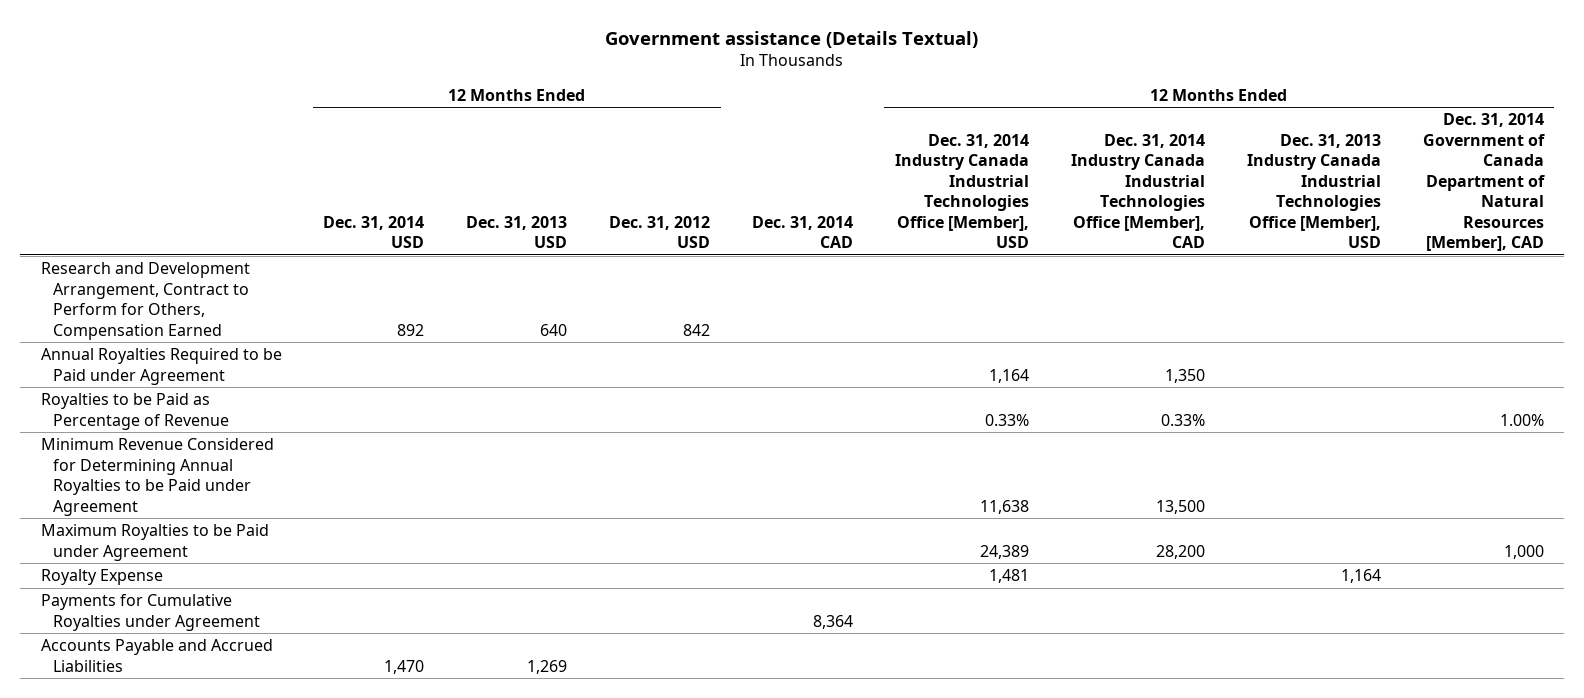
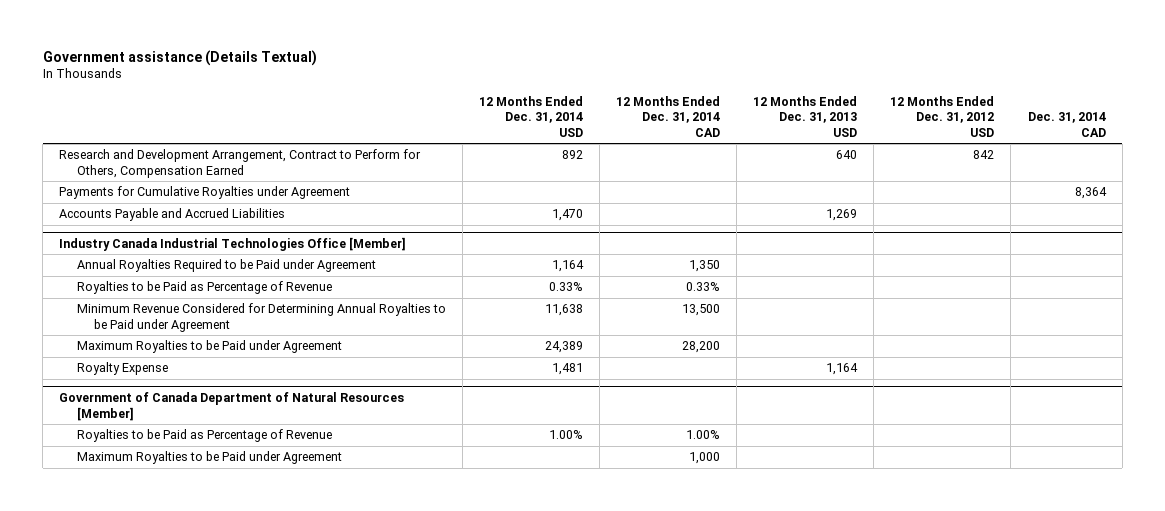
- | 12 Months Ended Dec. 31, 2014 USD | 12 Months Ended Dec. 31, 2013 USD | 12 Months Ended Dec. 31, 2012 USD | Dec. 31, 2014 CAD | 12 Months Ended Dec. 31, 2014 Industry Canada Industrial Technologies Office [Member], USD | 12 Months Ended Dec. 31, 2014 Industry Canada Industrial Technologies Office [Member], CAD | 12 Months Ended Dec. 31, 2013 Industry Canada Industrial Technologies Office [Member], USD | 12 Months Ended Dec. 31, 2014 Government of Canada Department of Natural Resources [Member], CAD
+ | 12 Months Ended Dec. 31, 2014 USD | 12 Months Ended Dec. 31, 2014 CAD | 12 Months Ended Dec. 31, 2013 USD | 12 Months Ended Dec. 31, 2012 USD | Dec. 31, 2014 CAD
- Annual Royalties Required to be Paid under Agreement | | | | | 1,164 | 1,350 | |
- Royalties to be Paid as Percentage of Revenue | | | | | 0.33% | 0.33% | | 1.00%
- Minimum Revenue Considered for Determining Annual Royalties to be Paid under Agreement | | | | | 11,638 | 13,500 | |
- Maximum Royalties to be Paid under Agreement | | | | | 24,389 | 28,200 | | 1,000
- Royalty Expense | | | | | 1,481 | | 1,164 |
+ Industry Canada Industrial Technologies Office [Member]
+ Annual Royalties Required to be Paid under Agreement | 1,164 | 1,350 | | |
+ Royalties to be Paid as Percentage of Revenue | 0.33% | 0.33% | | |
+ Minimum Revenue Considered for Determining Annual Royalties to be Paid under Agreement | 11,638 | 13,500 | | |
+ Maximum Royalties to be Paid under Agreement | 24,389 | 28,200 | | |
+ Royalty Expense | 1,481 | | 1,164 | |
+ Government of Canada Department of Natural Resources [Member]
+ Royalties to be Paid as Percentage of Revenue | 1.00% | 1.00% | | |
+ Maximum Royalties to be Paid under Agreement | | 1,000 | | |

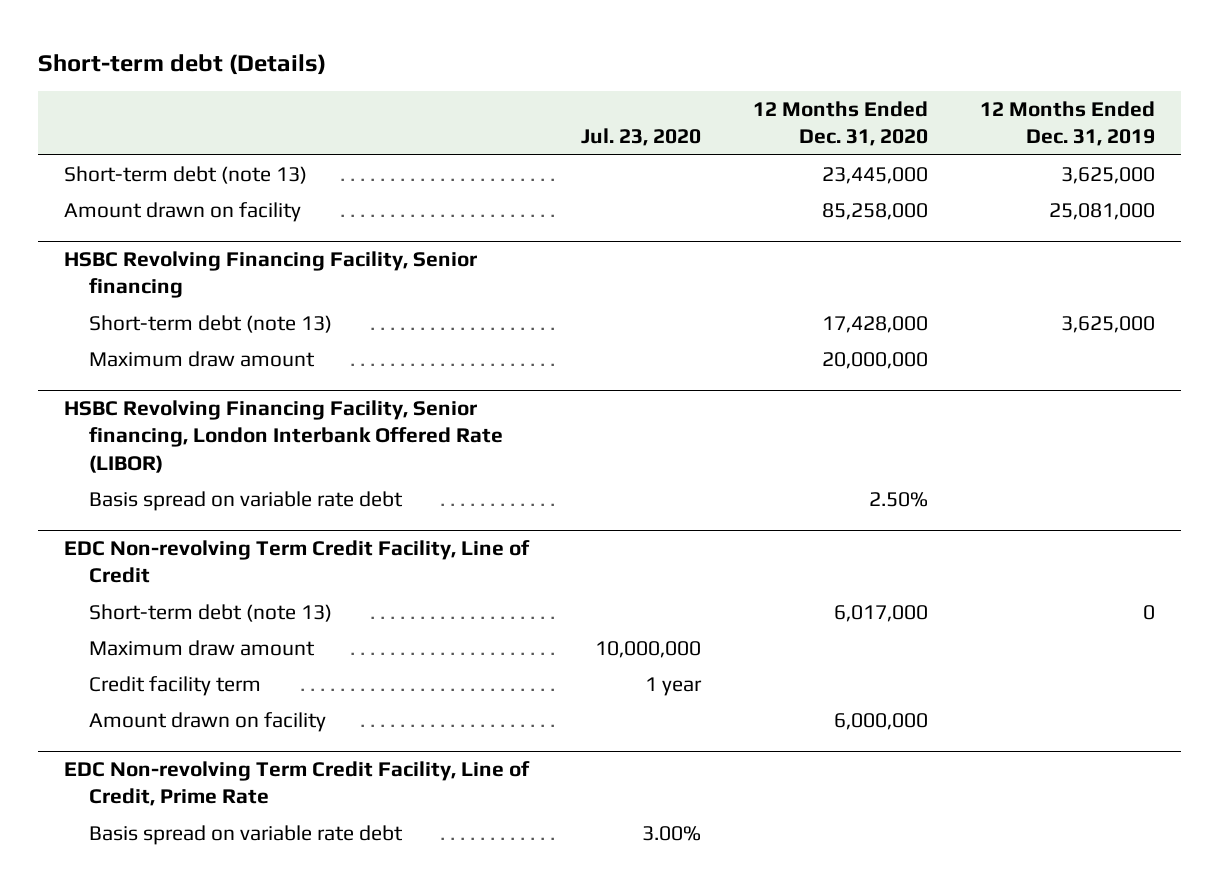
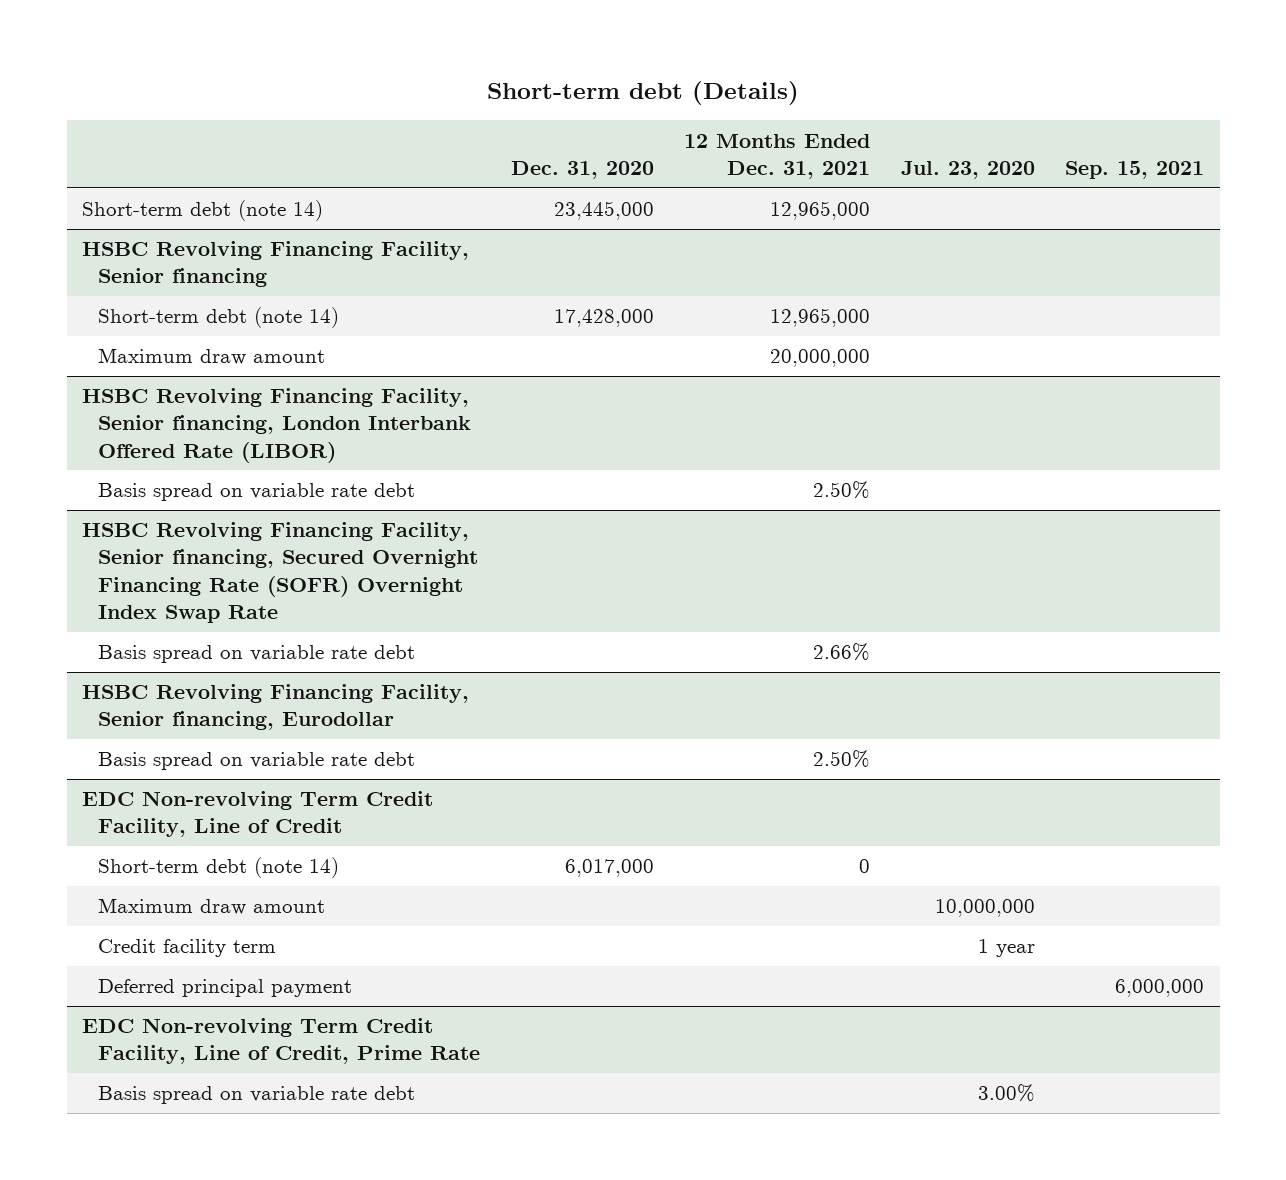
- | Jul. 23, 2020 | 12 Months Ended Dec. 31, 2020 | 12 Months Ended Dec. 31, 2019
+ | Dec. 31, 2020 | 12 Months Ended Dec. 31, 2021 | Jul. 23, 2020 | Sep. 15, 2021
- Short-term debt (note 13) | | 23,445,000 | 3,625,000
- Amount drawn on facility | | 85,258,000 | 25,081,000
+ Short-term debt (note 14) | 23,445,000 | 12,965,000 | |
@ HSBC Revolving Financing Facility, Senior financing
- Short-term debt (note 13) | | 17,428,000 | 3,625,000
+ Short-term debt (note 14) | 17,428,000 | 12,965,000 | |
+ HSBC Revolving Financing Facility, Senior financing, Secured Overnight Financing Rate (SOFR) Overnight Index Swap Rate
+ Basis spread on variable rate debt | | 2.66% | |
+ HSBC Revolving Financing Facility, Senior financing, Eurodollar
+ Basis spread on variable rate debt | | 2.50% | |
@ EDC Non-revolving Term Credit Facility, Line of Credit
- Short-term debt (note 13) | | 6,017,000 | 0
+ Short-term debt (note 14) | 6,017,000 | 0 | |
- Amount drawn on facility | | 6,000,000 |
+ Deferred principal payment | | | | 6,000,000

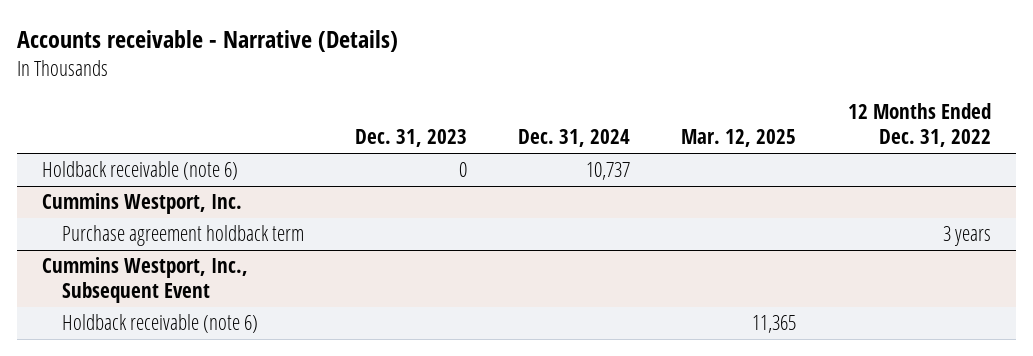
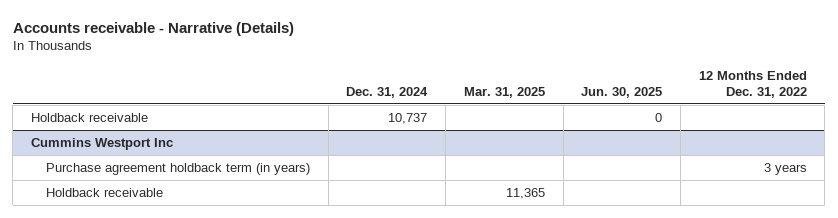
- | Dec. 31, 2023 | Dec. 31, 2024 | Mar. 12, 2025 | 12 Months Ended Dec. 31, 2022
+ | Dec. 31, 2024 | Mar. 31, 2025 | Jun. 30, 2025 | 12 Months Ended Dec. 31, 2022
- Holdback receivable (note 6) | 0 | 10,737 | |
- Cummins Westport, Inc.
- Purchase agreement holdback term | | | | 3 years
- Cummins Westport, Inc., Subsequent Event
- Holdback receivable (note 6) | | | 11,365 |
+ Holdback receivable | 10,737 | | 0 |
+ Cummins Westport Inc
+ Purchase agreement holdback term (in years) | | | | 3 years
+ Holdback receivable | | 11,365 | |

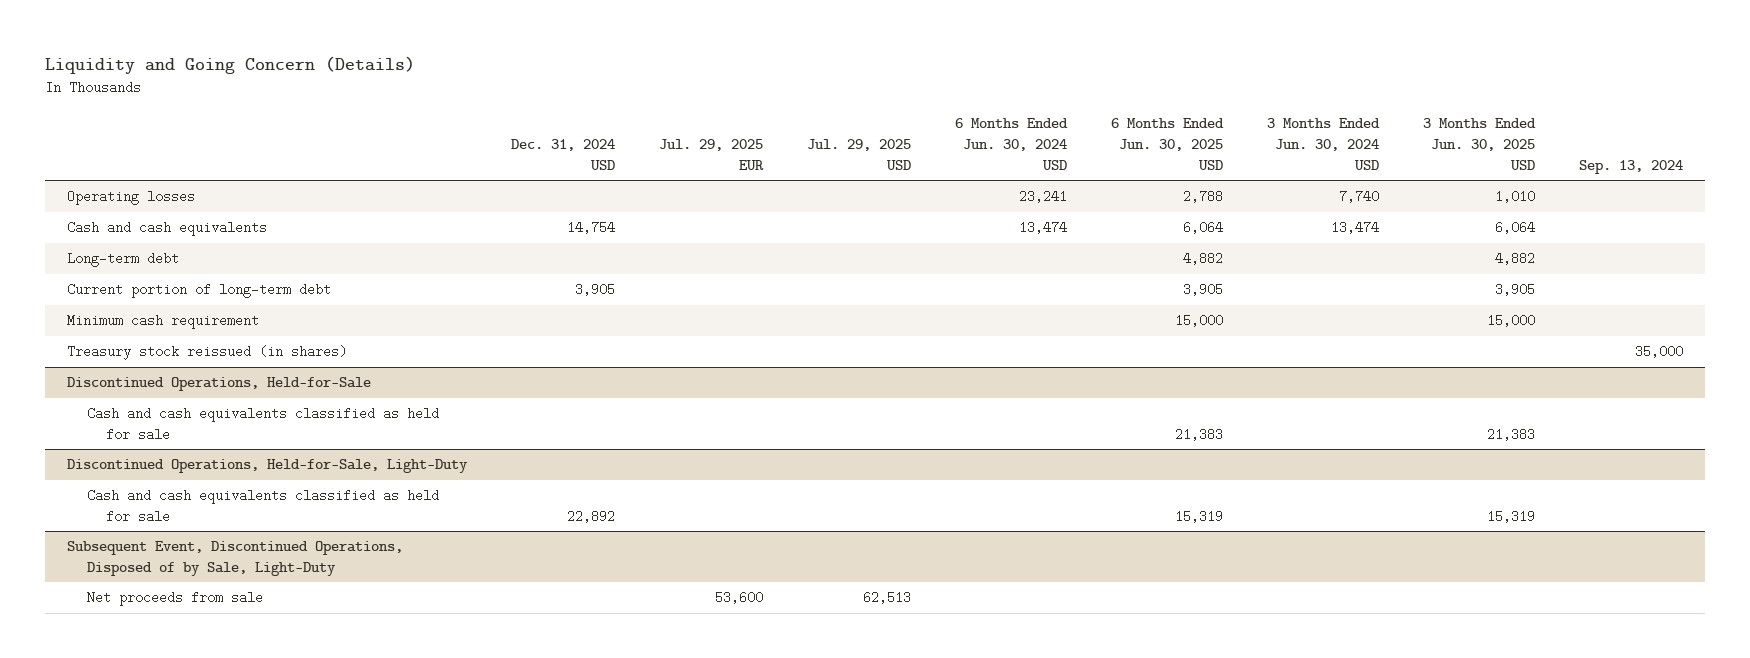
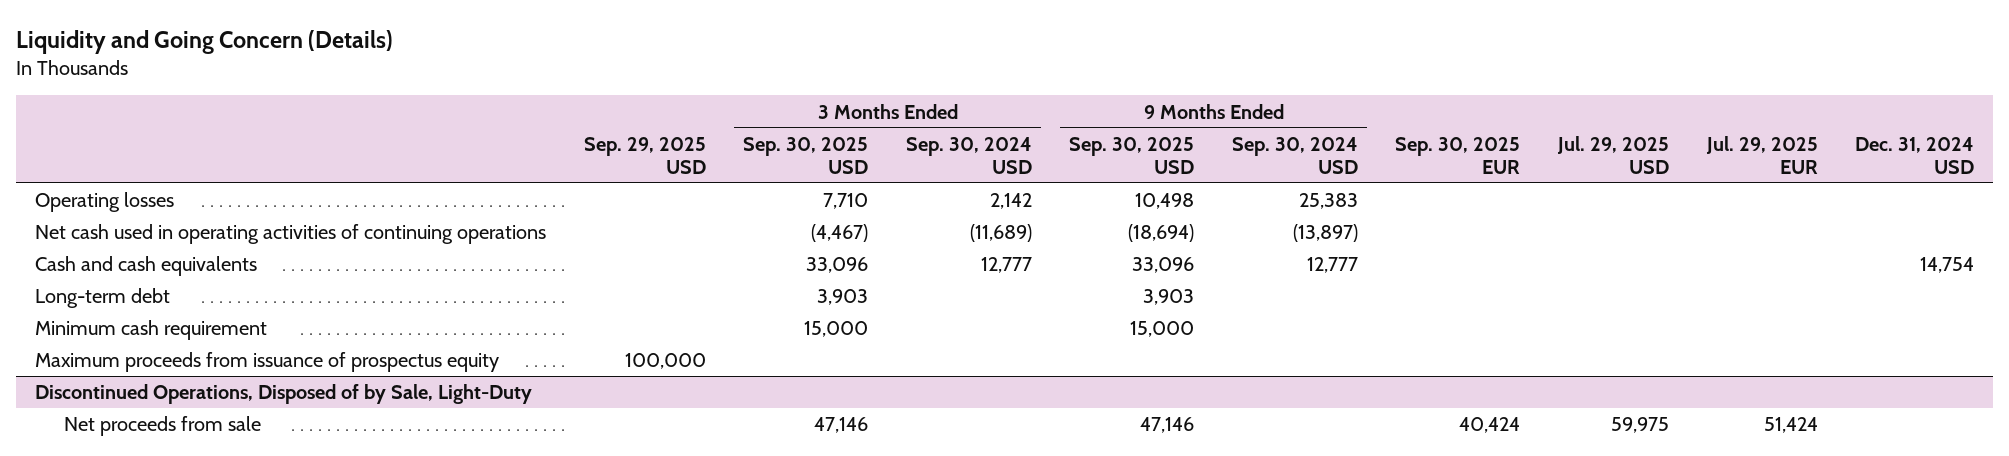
- | Dec. 31, 2024 USD | Jul. 29, 2025 EUR | Jul. 29, 2025 USD | 6 Months Ended Jun. 30, 2024 USD | 6 Months Ended Jun. 30, 2025 USD | 3 Months Ended Jun. 30, 2024 USD | 3 Months Ended Jun. 30, 2025 USD | Sep. 13, 2024
+ | Sep. 29, 2025 USD | 3 Months Ended Sep. 30, 2025 USD | 3 Months Ended Sep. 30, 2024 USD | 9 Months Ended Sep. 30, 2025 USD | 9 Months Ended Sep. 30, 2024 USD | Sep. 30, 2025 EUR | Jul. 29, 2025 USD | Jul. 29, 2025 EUR | Dec. 31, 2024 USD
+ Net cash used in operating activities of continuing operations | | (4,467) | (11,689) | (18,694) | (13,897) | | | |
- Current portion of long-term debt | 3,905 | | | | 3,905 | | 3,905 |
- Treasury stock reissued (in shares) | | | | | | | | 35,000
- Discontinued Operations, Held-for-Sale
- Cash and cash equivalents classified as held for sale | | | | | 21,383 | | 21,383 |
- Discontinued Operations, Held-for-Sale, Light-Duty
- Cash and cash equivalents classified as held for sale | 22,892 | | | | 15,319 | | 15,319 |
- Subsequent Event, Discontinued Operations, Disposed of by Sale, Light-Duty
- Net proceeds from sale | | 53,600 | 62,513 | | | | |
+ Maximum proceeds from issuance of prospectus equity | 100,000 | | | | | | | |
+ Discontinued Operations, Disposed of by Sale, Light-Duty
+ Net proceeds from sale | | 47,146 | | 47,146 | | 40,424 | 59,975 | 51,424 |

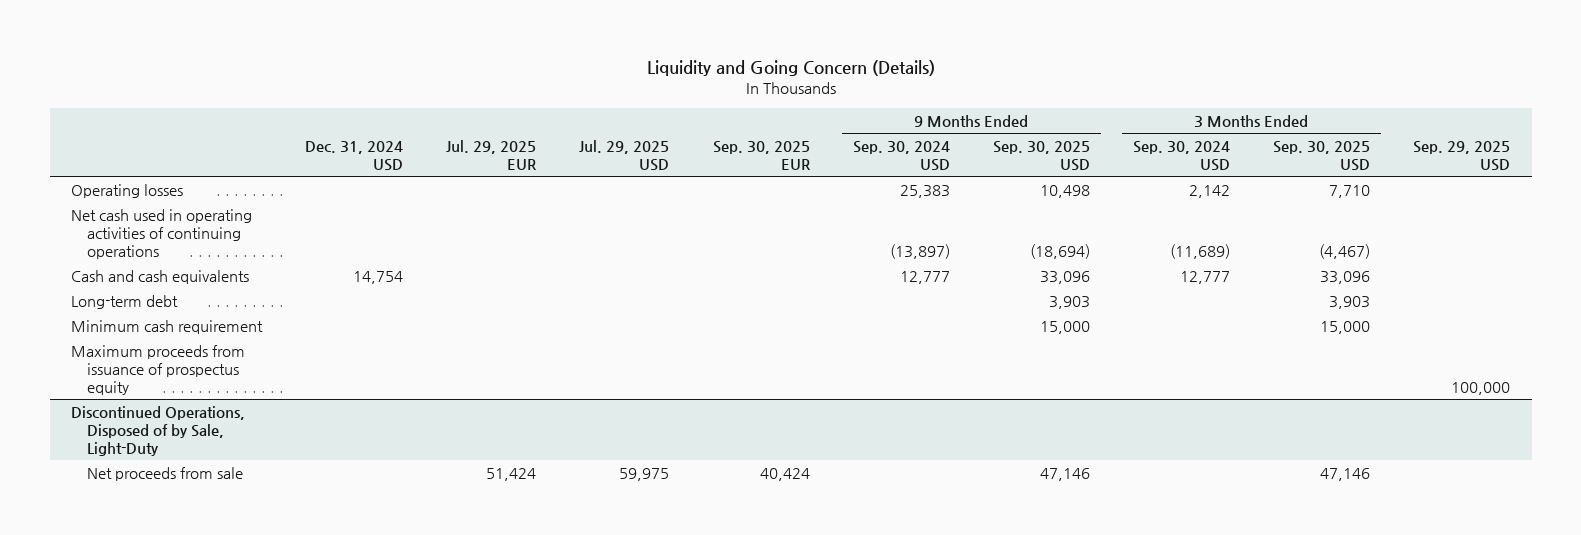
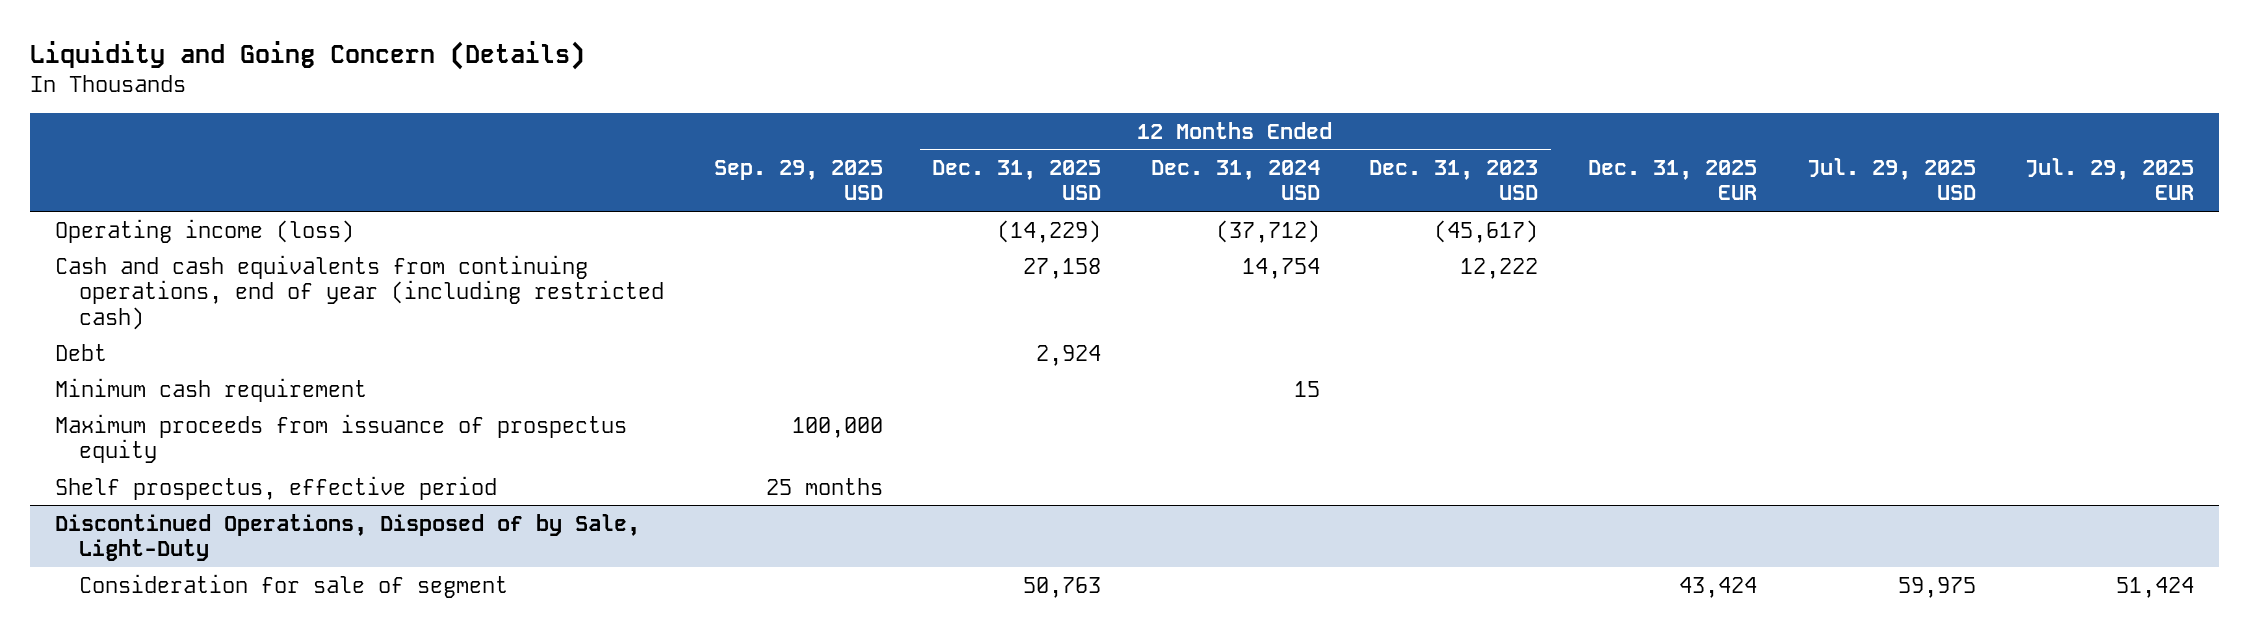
- | Dec. 31, 2024 USD | Jul. 29, 2025 EUR | Jul. 29, 2025 USD | Sep. 30, 2025 EUR | 9 Months Ended Sep. 30, 2024 USD | 9 Months Ended Sep. 30, 2025 USD | 3 Months Ended Sep. 30, 2024 USD | 3 Months Ended Sep. 30, 2025 USD | Sep. 29, 2025 USD
+ | Sep. 29, 2025 USD | 12 Months Ended Dec. 31, 2025 USD | 12 Months Ended Dec. 31, 2024 USD | 12 Months Ended Dec. 31, 2023 USD | Dec. 31, 2025 EUR | Jul. 29, 2025 USD | Jul. 29, 2025 EUR
- Operating losses | | | | | 25,383 | 10,498 | 2,142 | 7,710 |
- Net cash used in operating activities of continuing operations | | | | | (13,897) | (18,694) | (11,689) | (4,467) |
- Cash and cash equivalents | 14,754 | | | | 12,777 | 33,096 | 12,777 | 33,096 |
- Long-term debt | | | | | | 3,903 | | 3,903 |
+ Operating income (loss) | | (14,229) | (37,712) | (45,617) | | |
+ Cash and cash equivalents from continuing operations, end of year (including restricted cash) | | 27,158 | 14,754 | 12,222 | | |
+ Debt | | 2,924 | | | | |
+ Shelf prospectus, effective period | 25 months | | | | | |
@ Discontinued Operations, Disposed of by Sale, Light-Duty
- Net proceeds from sale | | 51,424 | 59,975 | 40,424 | | 47,146 | | 47,146 |
+ Consideration for sale of segment | | 50,763 | | | 43,424 | 59,975 | 51,424

